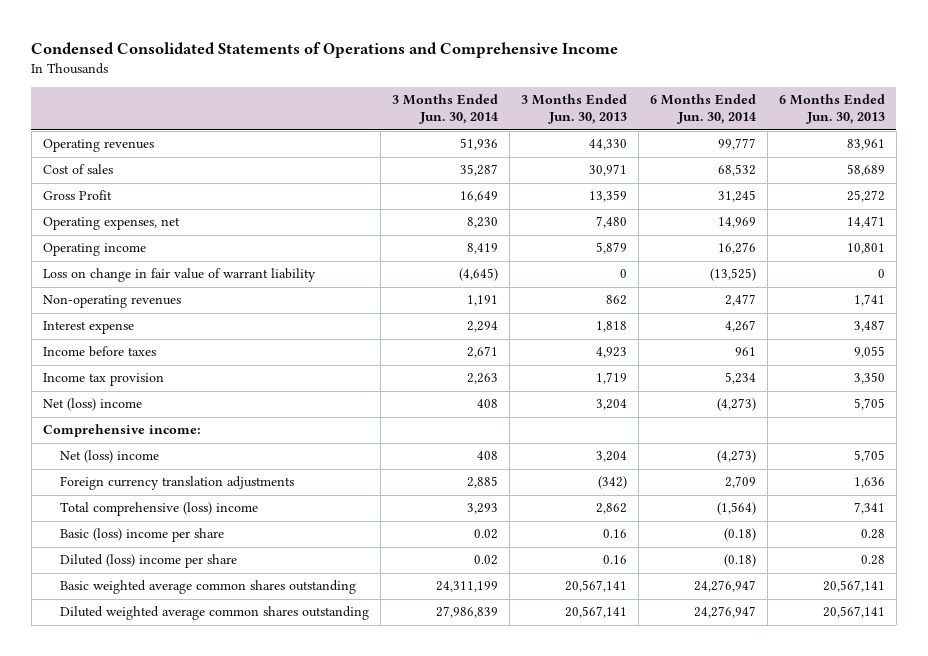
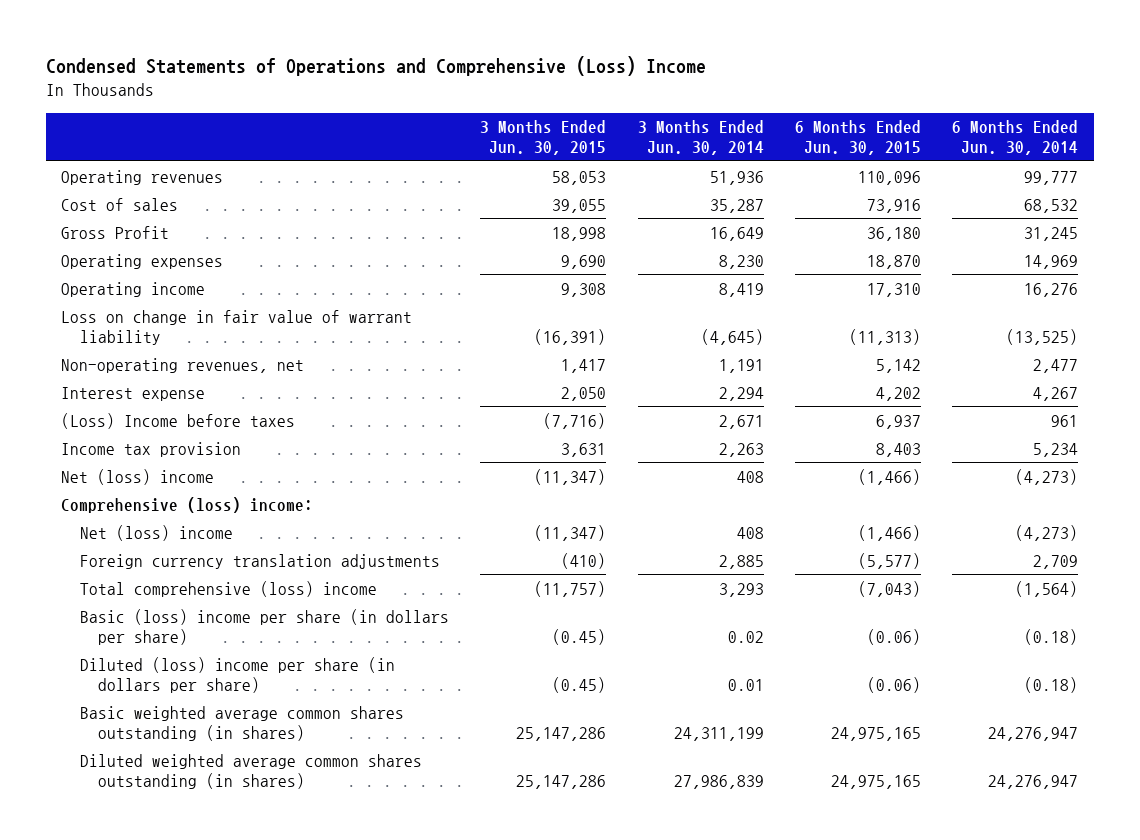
- Condensed Consolidated Statements of Operations and Comprehensive Income
+ Condensed Statements of Operations and Comprehensive (Loss) Income
- | 3 Months Ended Jun. 30, 2014 | 3 Months Ended Jun. 30, 2013 | 6 Months Ended Jun. 30, 2014 | 6 Months Ended Jun. 30, 2013
+ | 3 Months Ended Jun. 30, 2015 | 3 Months Ended Jun. 30, 2014 | 6 Months Ended Jun. 30, 2015 | 6 Months Ended Jun. 30, 2014
- Operating expenses, net | 8,230 | 7,480 | 14,969 | 14,471
+ Operating expenses | 9,690 | 8,230 | 18,870 | 14,969
- Non-operating revenues | 1,191 | 862 | 2,477 | 1,741
+ Non-operating revenues, net | 1,417 | 1,191 | 5,142 | 2,477
- Income before taxes | 2,671 | 4,923 | 961 | 9,055
+ (Loss) Income before taxes | (7,716) | 2,671 | 6,937 | 961
- Comprehensive income:
+ Comprehensive (loss) income:
- Basic (loss) income per share | 0.02 | 0.16 | (0.18) | 0.28
- Diluted (loss) income per share | 0.02 | 0.16 | (0.18) | 0.28
- Basic weighted average common shares outstanding | 24,311,199 | 20,567,141 | 24,276,947 | 20,567,141
- Diluted weighted average common shares outstanding | 27,986,839 | 20,567,141 | 24,276,947 | 20,567,141
+ Basic (loss) income per share (in dollars per share) | (0.45) | 0.02 | (0.06) | (0.18)
+ Diluted (loss) income per share (in dollars per share) | (0.45) | 0.01 | (0.06) | (0.18)
+ Basic weighted average common shares outstanding (in shares) | 25,147,286 | 24,311,199 | 24,975,165 | 24,276,947
+ Diluted weighted average common shares outstanding (in shares) | 25,147,286 | 27,986,839 | 24,975,165 | 24,276,947

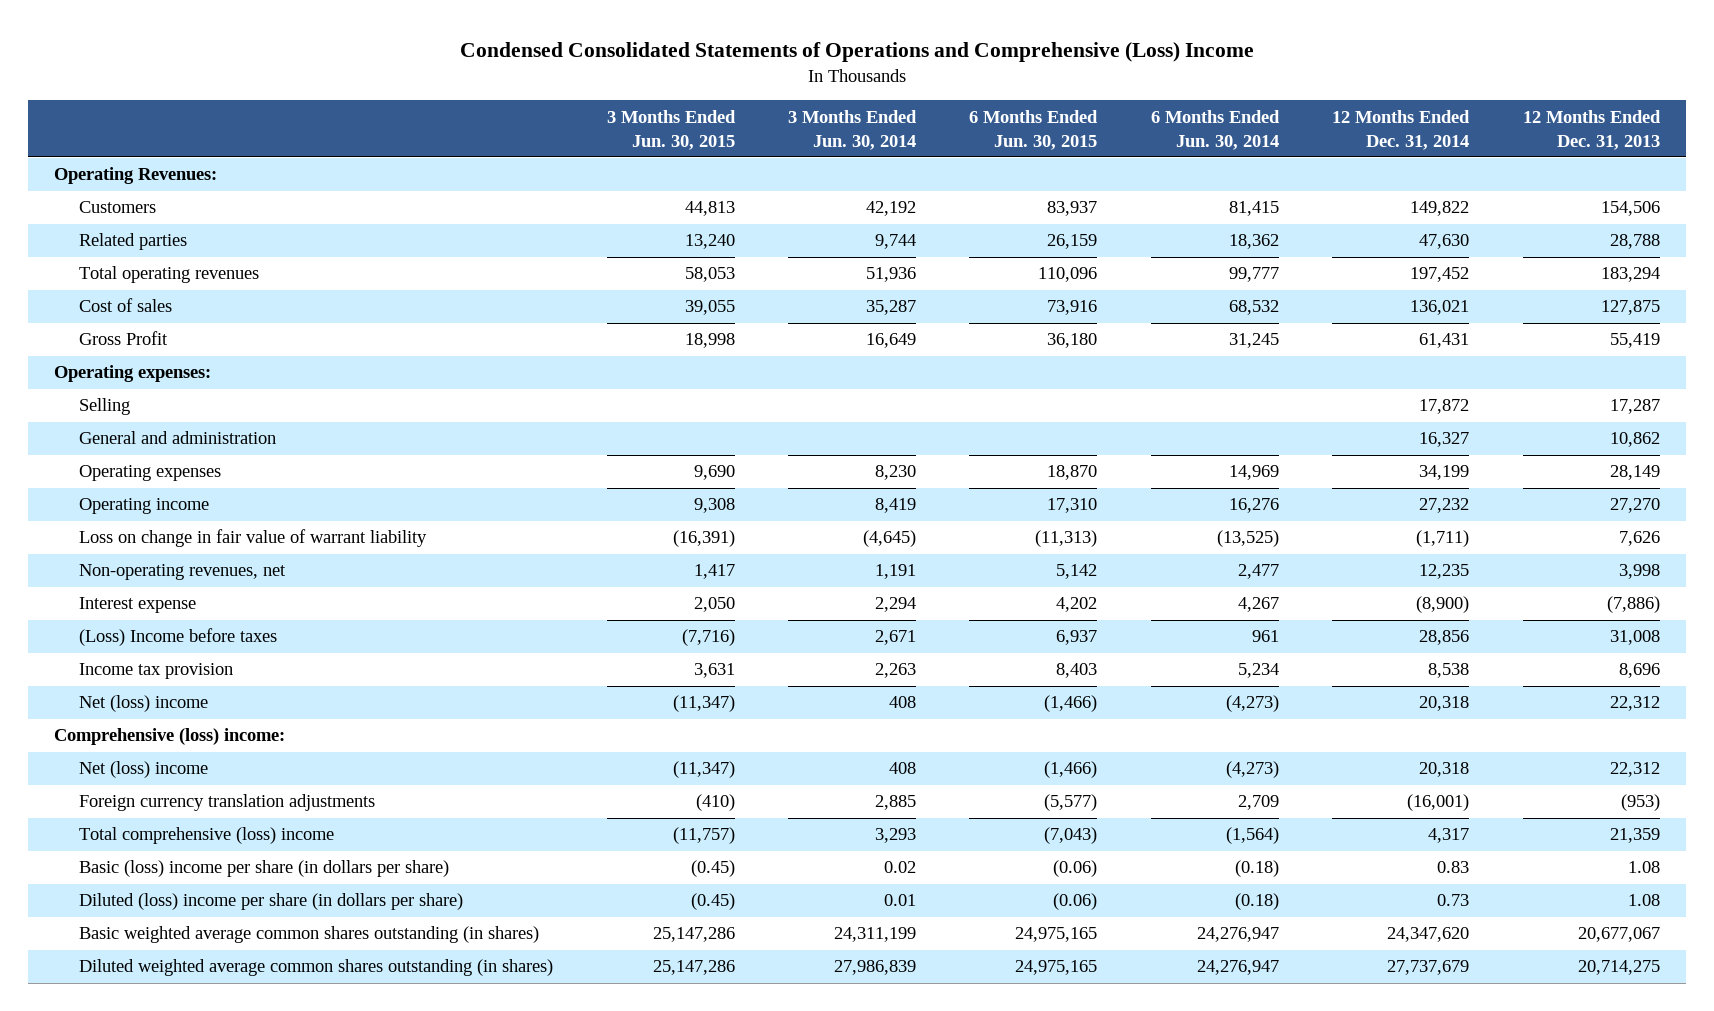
- Condensed Statements of Operations and Comprehensive (Loss) Income
+ Condensed Consolidated Statements of Operations and Comprehensive (Loss) Income
- | 3 Months Ended Jun. 30, 2015 | 3 Months Ended Jun. 30, 2014 | 6 Months Ended Jun. 30, 2015 | 6 Months Ended Jun. 30, 2014
+ | 3 Months Ended Jun. 30, 2015 | 3 Months Ended Jun. 30, 2014 | 6 Months Ended Jun. 30, 2015 | 6 Months Ended Jun. 30, 2014 | 12 Months Ended Dec. 31, 2014 | 12 Months Ended Dec. 31, 2013
- Operating revenues | 58,053 | 51,936 | 110,096 | 99,777
+ Operating Revenues:
+ Customers | 44,813 | 42,192 | 83,937 | 81,415 | 149,822 | 154,506
+ Related parties | 13,240 | 9,744 | 26,159 | 18,362 | 47,630 | 28,788
+ Total operating revenues | 58,053 | 51,936 | 110,096 | 99,777 | 197,452 | 183,294
+ Operating expenses:
+ Selling | | | | | 17,872 | 17,287
+ General and administration | | | | | 16,327 | 10,862

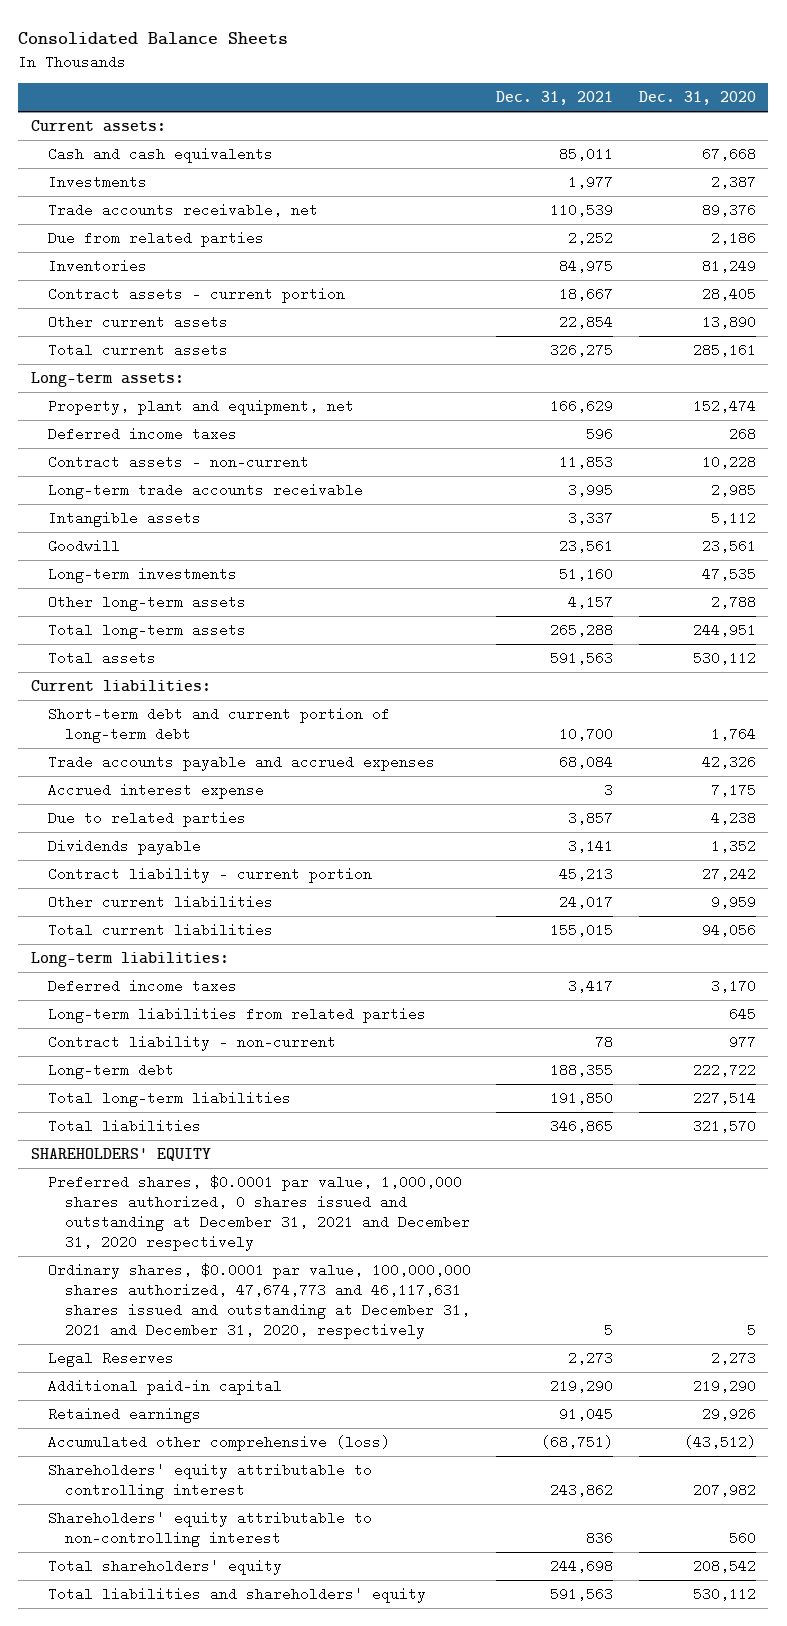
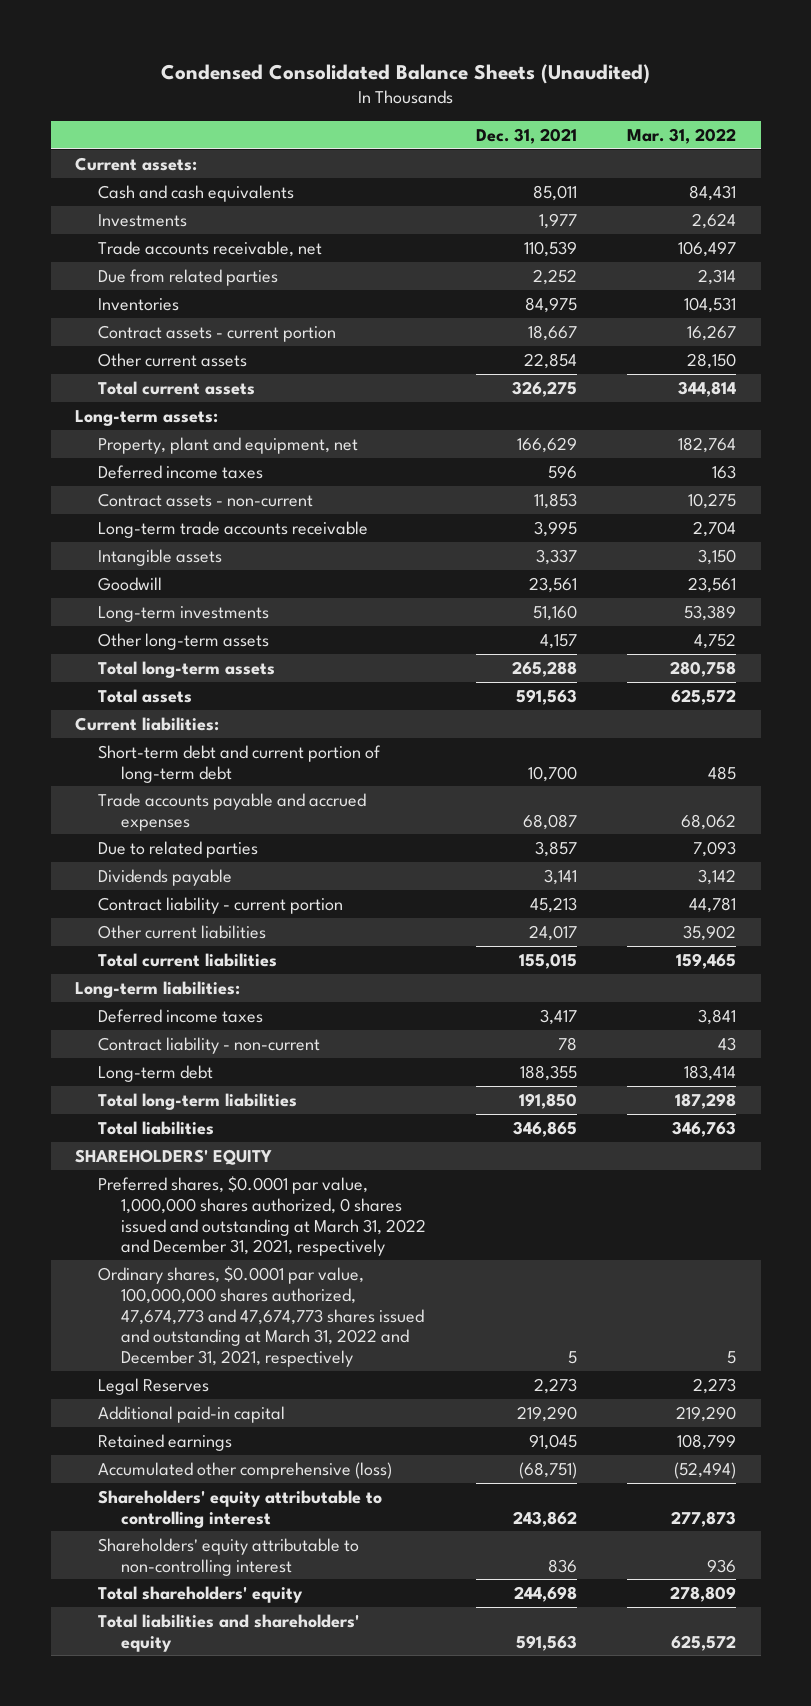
- Consolidated Balance Sheets
+ Condensed Consolidated Balance Sheets (Unaudited)
- | Dec. 31, 2021 | Dec. 31, 2020
+ | Dec. 31, 2021 | Mar. 31, 2022
- Trade accounts payable and accrued expenses | 68,084 | 42,326
- Accrued interest expense | 3 | 7,175
+ Trade accounts payable and accrued expenses | 68,087 | 68,062
- Long-term liabilities from related parties | | 645
- Preferred shares, $0.0001 par value, 1,000,000 shares authorized, 0 shares issued and outstanding at December 31, 2021 and December 31, 2020 respectively
- Ordinary shares, $0.0001 par value, 100,000,000 shares authorized, 47,674,773 and 46,117,631 shares issued and outstanding at December 31, 2021 and December 31, 2020, respectively | 5 | 5
+ Preferred shares, $0.0001 par value, 1,000,000 shares authorized, 0 shares issued and outstanding at March 31, 2022 and December 31, 2021, respectively
+ Ordinary shares, $0.0001 par value, 100,000,000 shares authorized, 47,674,773 and 47,674,773 shares issued and outstanding at March 31, 2022 and December 31, 2021, respectively | 5 | 5

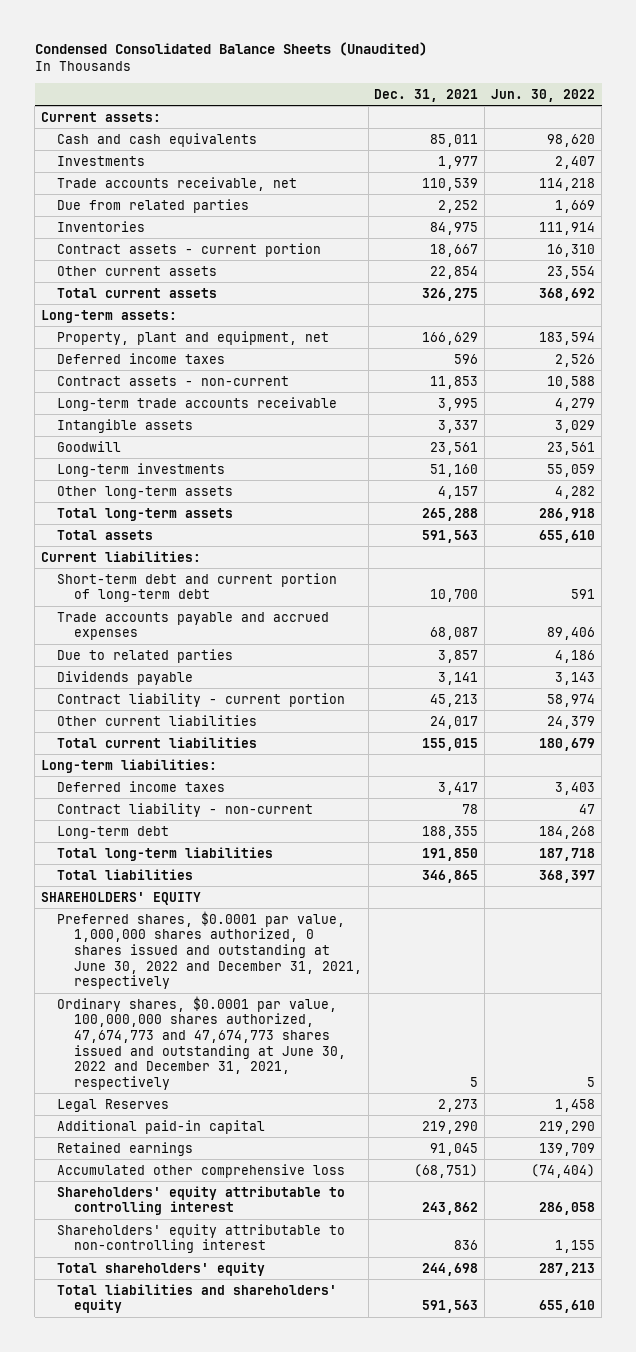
- | Dec. 31, 2021 | Mar. 31, 2022
+ | Dec. 31, 2021 | Jun. 30, 2022
- Preferred shares, $0.0001 par value, 1,000,000 shares authorized, 0 shares issued and outstanding at March 31, 2022 and December 31, 2021, respectively
- Ordinary shares, $0.0001 par value, 100,000,000 shares authorized, 47,674,773 and 47,674,773 shares issued and outstanding at March 31, 2022 and December 31, 2021, respectively | 5 | 5
+ Preferred shares, $0.0001 par value, 1,000,000 shares authorized, 0 shares issued and outstanding at June 30, 2022 and December 31, 2021, respectively
+ Ordinary shares, $0.0001 par value, 100,000,000 shares authorized, 47,674,773 and 47,674,773 shares issued and outstanding at June 30, 2022 and December 31, 2021, respectively | 5 | 5
- Accumulated other comprehensive (loss) | (68,751) | (52,494)
+ Accumulated other comprehensive loss | (68,751) | (74,404)

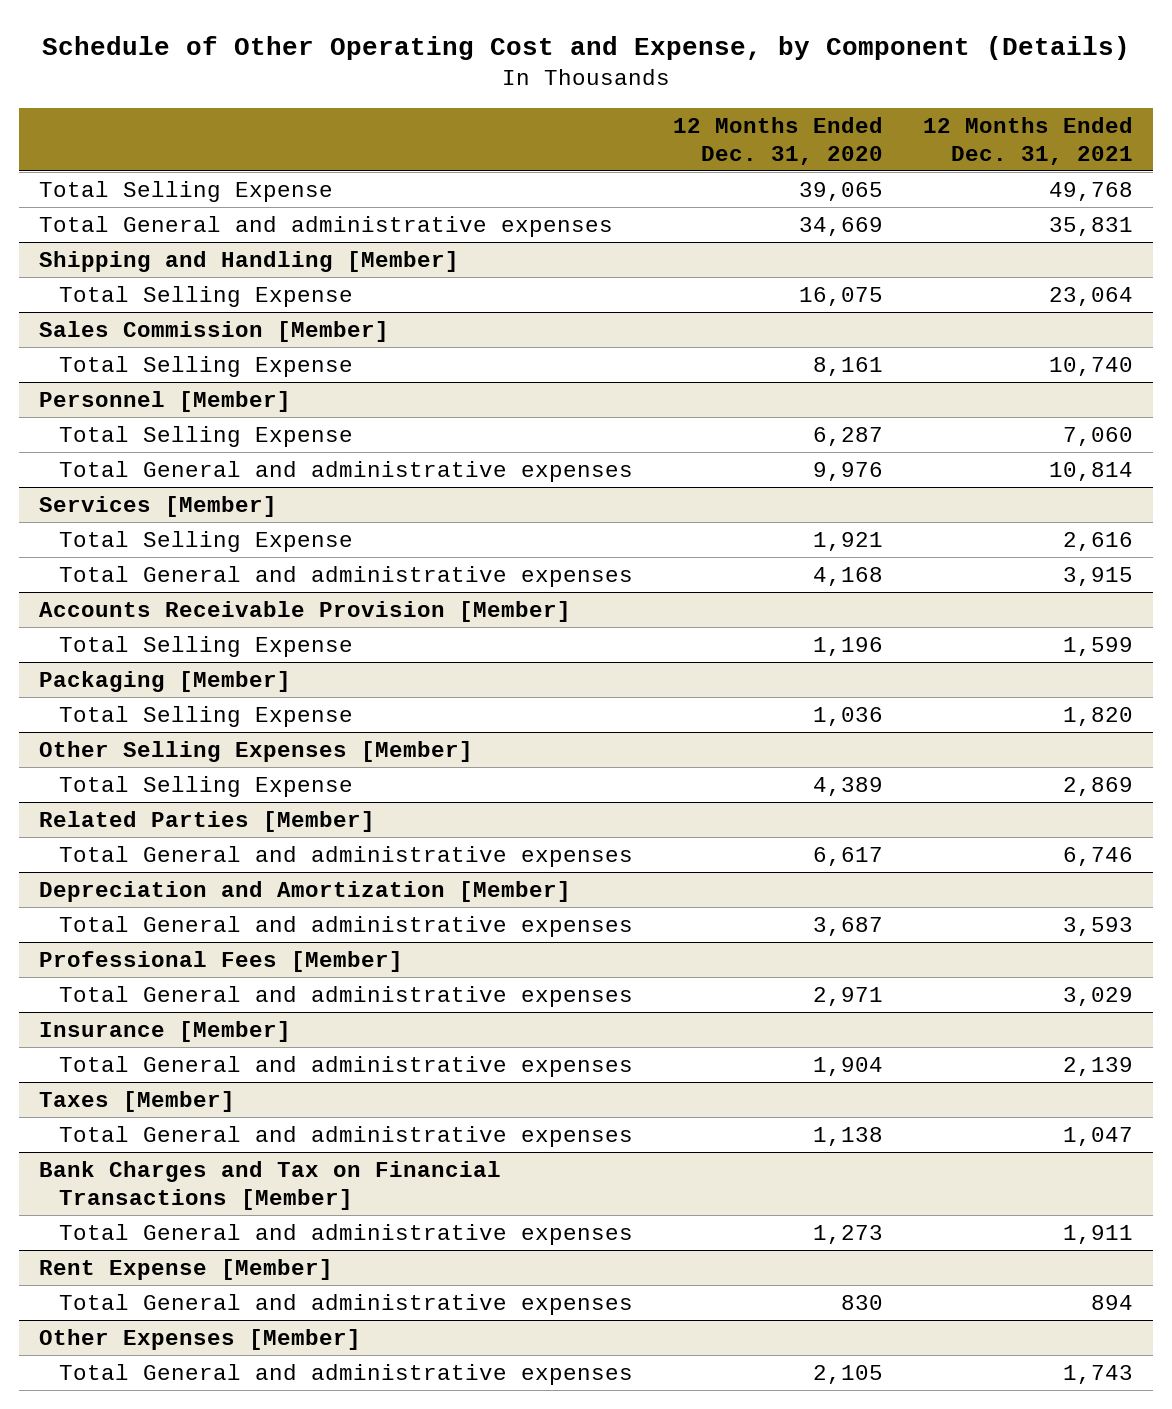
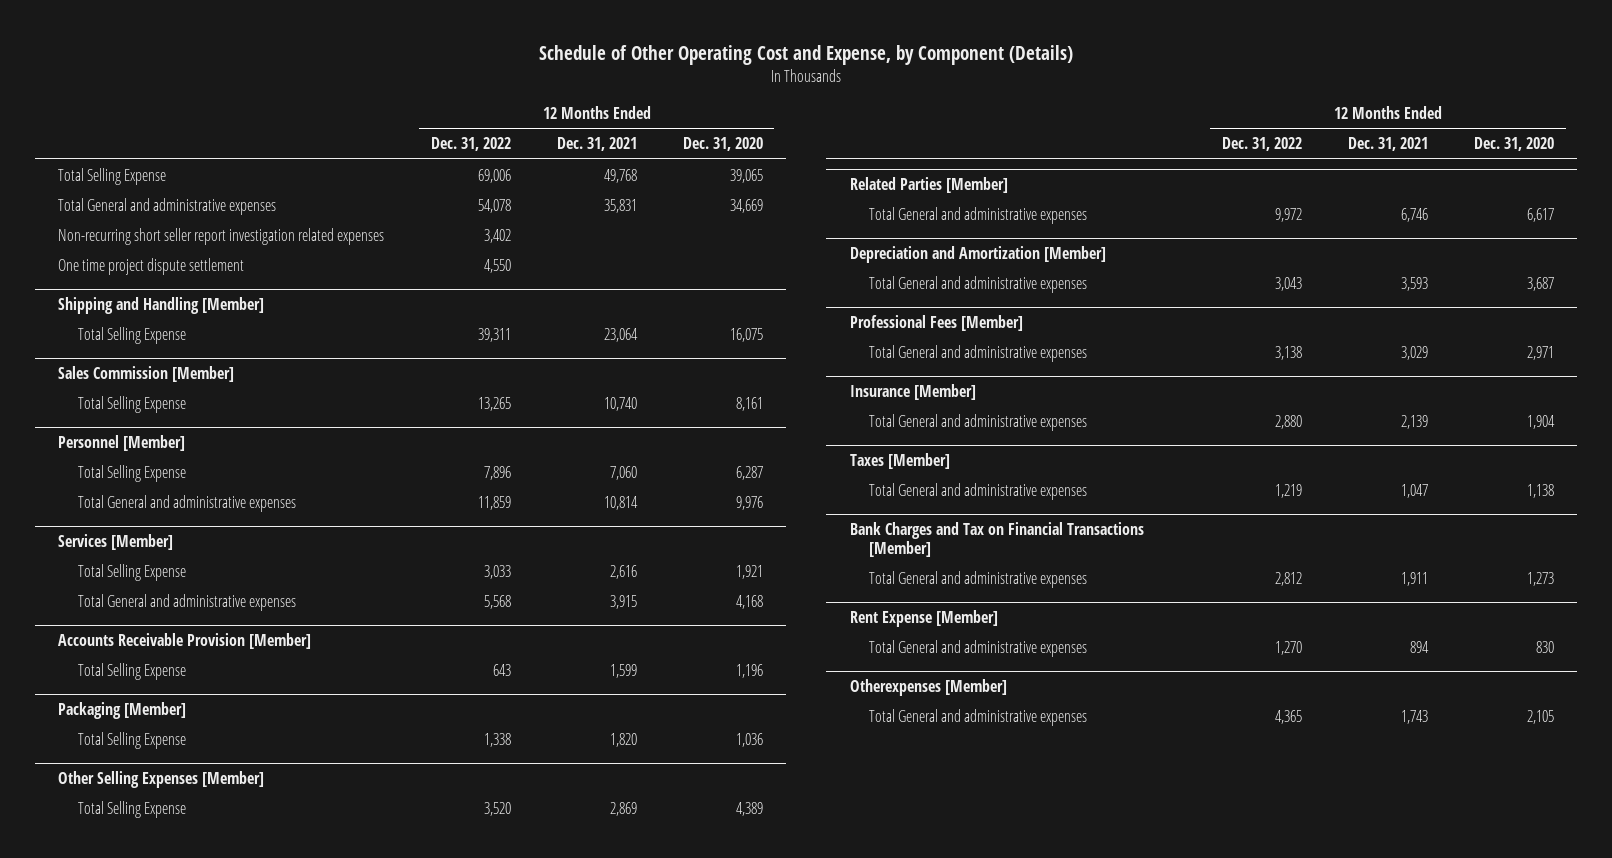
- | 12 Months Ended Dec. 31, 2020 | 12 Months Ended Dec. 31, 2021
+ | 12 Months Ended Dec. 31, 2022 | 12 Months Ended Dec. 31, 2021 | 12 Months Ended Dec. 31, 2020
+ Non-recurring short seller report investigation related expenses | 3,402 | |
+ One time project dispute settlement | 4,550 | |
- Other Expenses [Member]
+ Otherexpenses [Member]

